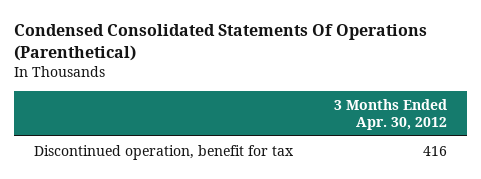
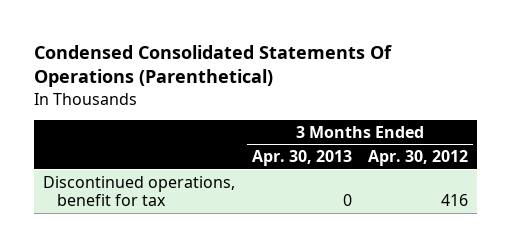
- | 3 Months Ended Apr. 30, 2012
+ | 3 Months Ended Apr. 30, 2013 | 3 Months Ended Apr. 30, 2012
- Discontinued operation, benefit for tax | 416
+ Discontinued operations, benefit for tax | 0 | 416

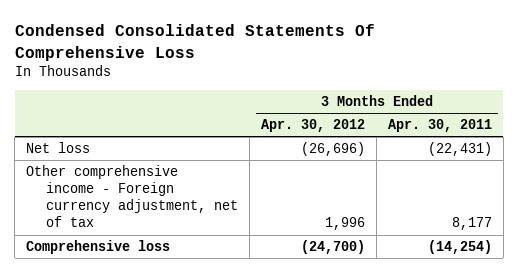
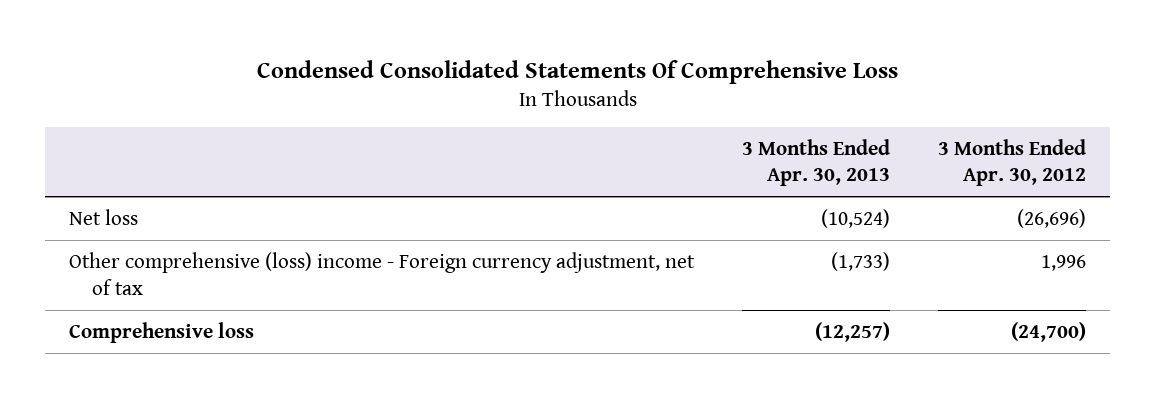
- | 3 Months Ended Apr. 30, 2012 | 3 Months Ended Apr. 30, 2011
+ | 3 Months Ended Apr. 30, 2013 | 3 Months Ended Apr. 30, 2012
- Other comprehensive income - Foreign currency adjustment, net of tax | 1,996 | 8,177
+ Other comprehensive (loss) income - Foreign currency adjustment, net of tax | (1,733) | 1,996

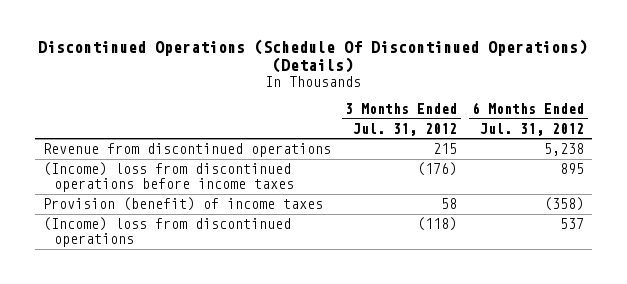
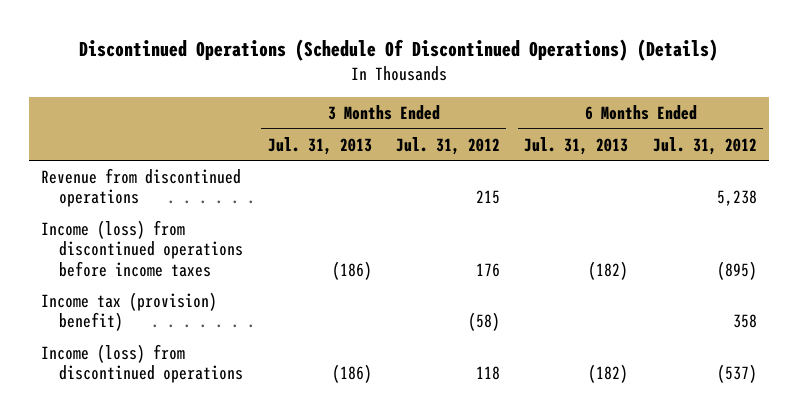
- | 3 Months Ended Jul. 31, 2012 | 6 Months Ended Jul. 31, 2012
+ | 3 Months Ended Jul. 31, 2013 | 3 Months Ended Jul. 31, 2012 | 6 Months Ended Jul. 31, 2013 | 6 Months Ended Jul. 31, 2012
- (Income) loss from discontinued operations before income taxes | (176) | 895
- Provision (benefit) of income taxes | 58 | (358)
- (Income) loss from discontinued operations | (118) | 537
+ Income (loss) from discontinued operations before income taxes | (186) | 176 | (182) | (895)
+ Income tax (provision) benefit) | | (58) | | 358
+ Income (loss) from discontinued operations | (186) | 118 | (182) | (537)

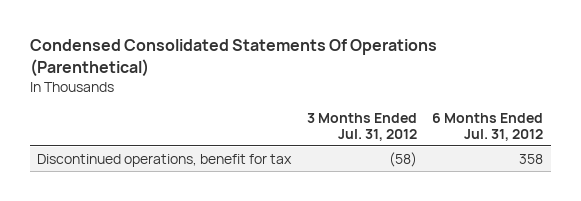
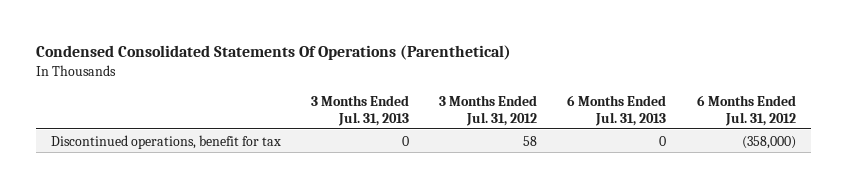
- | 3 Months Ended Jul. 31, 2012 | 6 Months Ended Jul. 31, 2012
+ | 3 Months Ended Jul. 31, 2013 | 3 Months Ended Jul. 31, 2012 | 6 Months Ended Jul. 31, 2013 | 6 Months Ended Jul. 31, 2012
- Discontinued operations, benefit for tax | (58) | 358
+ Discontinued operations, benefit for tax | 0 | 58 | 0 | (358,000)

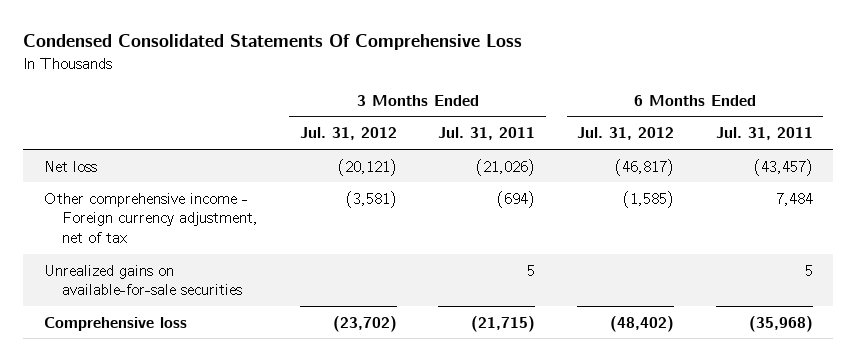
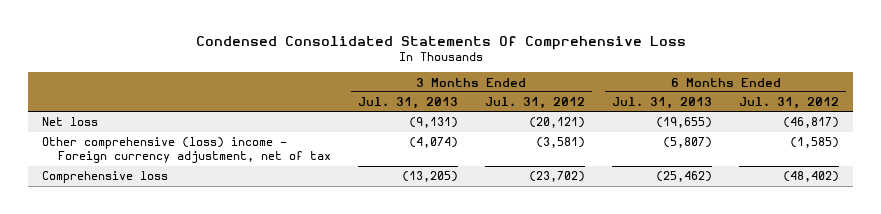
- | 3 Months Ended Jul. 31, 2012 | 3 Months Ended Jul. 31, 2011 | 6 Months Ended Jul. 31, 2012 | 6 Months Ended Jul. 31, 2011
+ | 3 Months Ended Jul. 31, 2013 | 3 Months Ended Jul. 31, 2012 | 6 Months Ended Jul. 31, 2013 | 6 Months Ended Jul. 31, 2012
- Other comprehensive income - Foreign currency adjustment, net of tax | (3,581) | (694) | (1,585) | 7,484
- Unrealized gains on available-for-sale securities | | 5 | | 5
+ Other comprehensive (loss) income - Foreign currency adjustment, net of tax | (4,074) | (3,581) | (5,807) | (1,585)

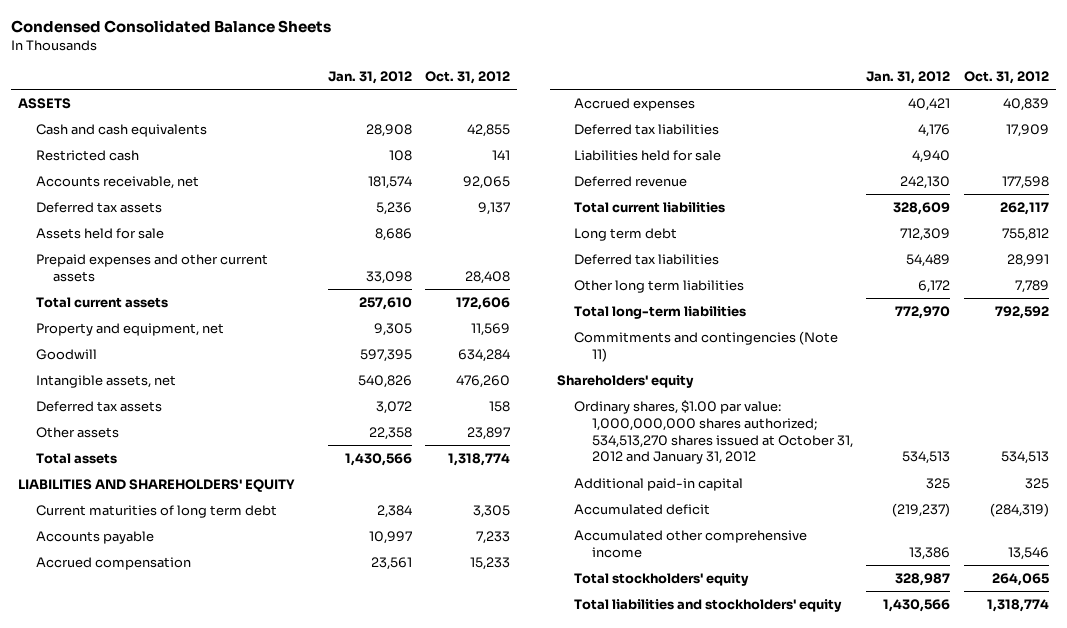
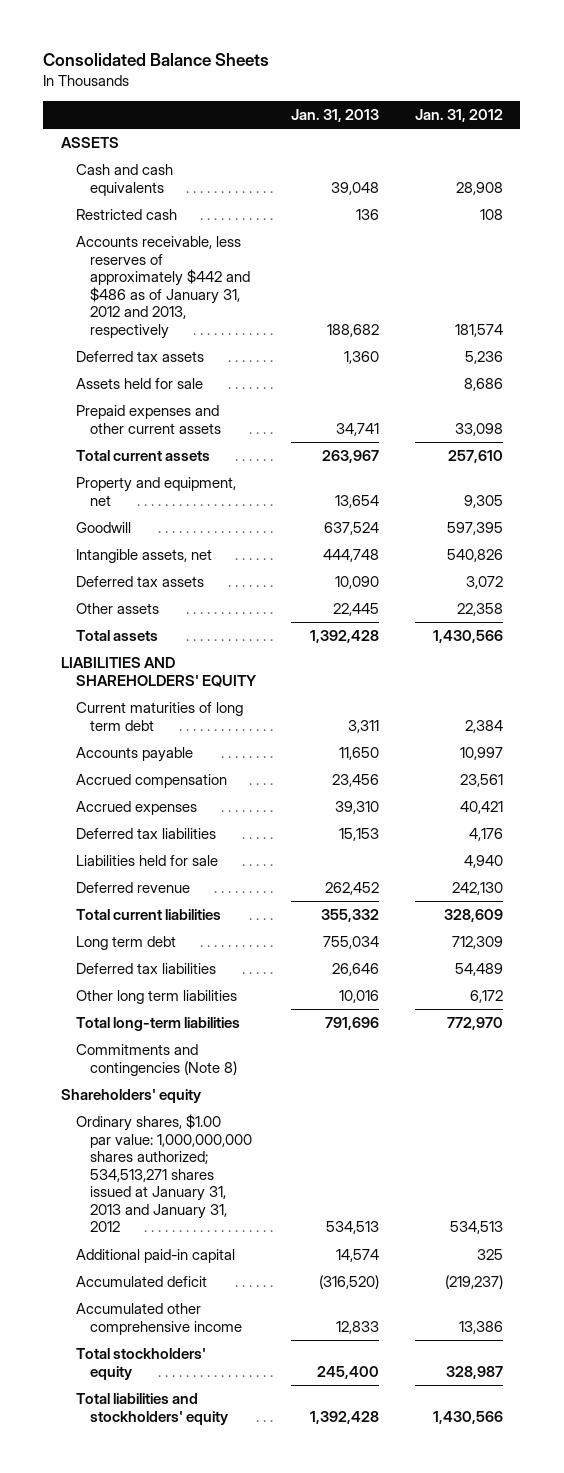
- Condensed Consolidated Balance Sheets
+ Consolidated Balance Sheets
- | Jan. 31, 2012 | Oct. 31, 2012
+ | Jan. 31, 2013 | Jan. 31, 2012
- Accounts receivable, net | 181,574 | 92,065
+ Accounts receivable, less reserves of approximately $442 and $486 as of January 31, 2012 and 2013, respectively | 188,682 | 181,574
- Commitments and contingencies (Note 11)
+ Commitments and contingencies (Note 8)
- Ordinary shares, $1.00 par value: 1,000,000,000 shares authorized; 534,513,270 shares issued at October 31, 2012 and January 31, 2012 | 534,513 | 534,513
+ Ordinary shares, $1.00 par value: 1,000,000,000 shares authorized; 534,513,271 shares issued at January 31, 2013 and January 31, 2012 | 534,513 | 534,513

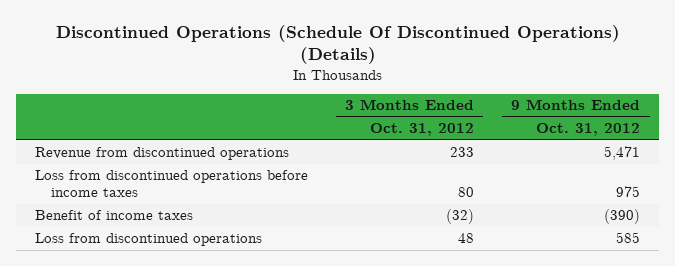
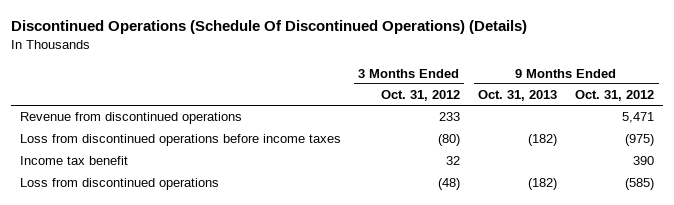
- | 3 Months Ended Oct. 31, 2012 | 9 Months Ended Oct. 31, 2012
+ | 3 Months Ended Oct. 31, 2012 | 9 Months Ended Oct. 31, 2013 | 9 Months Ended Oct. 31, 2012
- Loss from discontinued operations before income taxes | 80 | 975
- Benefit of income taxes | (32) | (390)
- Loss from discontinued operations | 48 | 585
+ Loss from discontinued operations before income taxes | (80) | (182) | (975)
+ Income tax benefit | 32 | | 390
+ Loss from discontinued operations | (48) | (182) | (585)

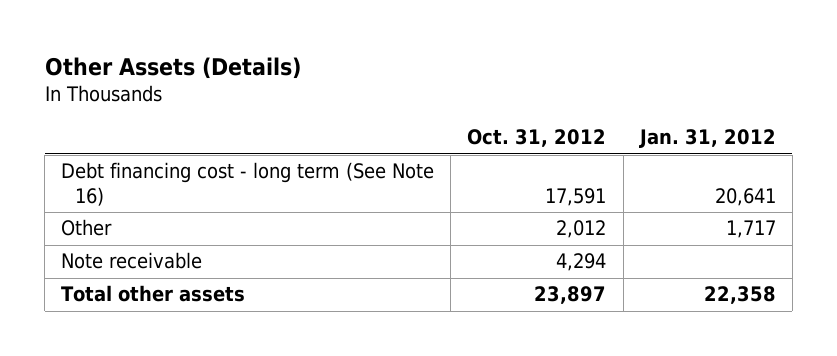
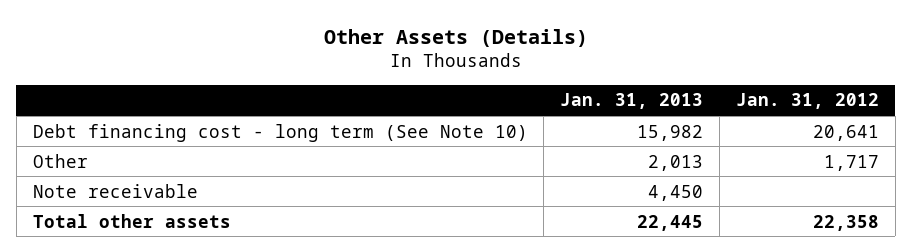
- | Oct. 31, 2012 | Jan. 31, 2012
+ | Jan. 31, 2013 | Jan. 31, 2012
- Debt financing cost - long term (See Note 16) | 17,591 | 20,641
+ Debt financing cost - long term (See Note 10) | 15,982 | 20,641

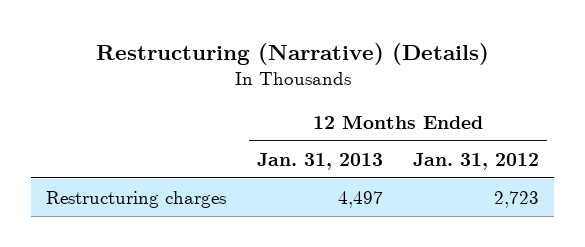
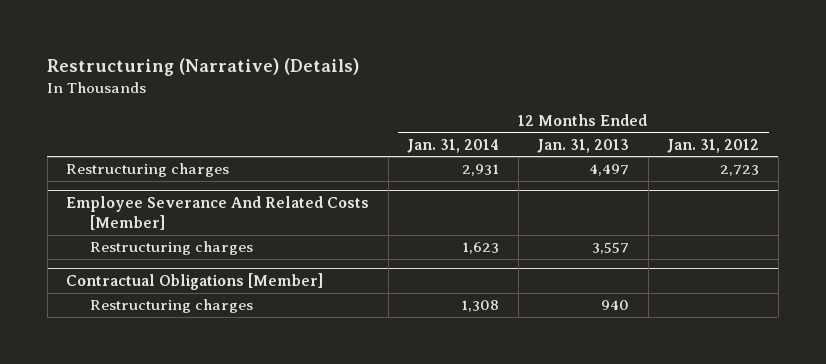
- | 12 Months Ended Jan. 31, 2013 | 12 Months Ended Jan. 31, 2012
+ | 12 Months Ended Jan. 31, 2014 | 12 Months Ended Jan. 31, 2013 | 12 Months Ended Jan. 31, 2012
+ Employee Severance And Related Costs [Member]
+ Restructuring charges | 1,623 | 3,557 |
+ Contractual Obligations [Member]
+ Restructuring charges | 1,308 | 940 |

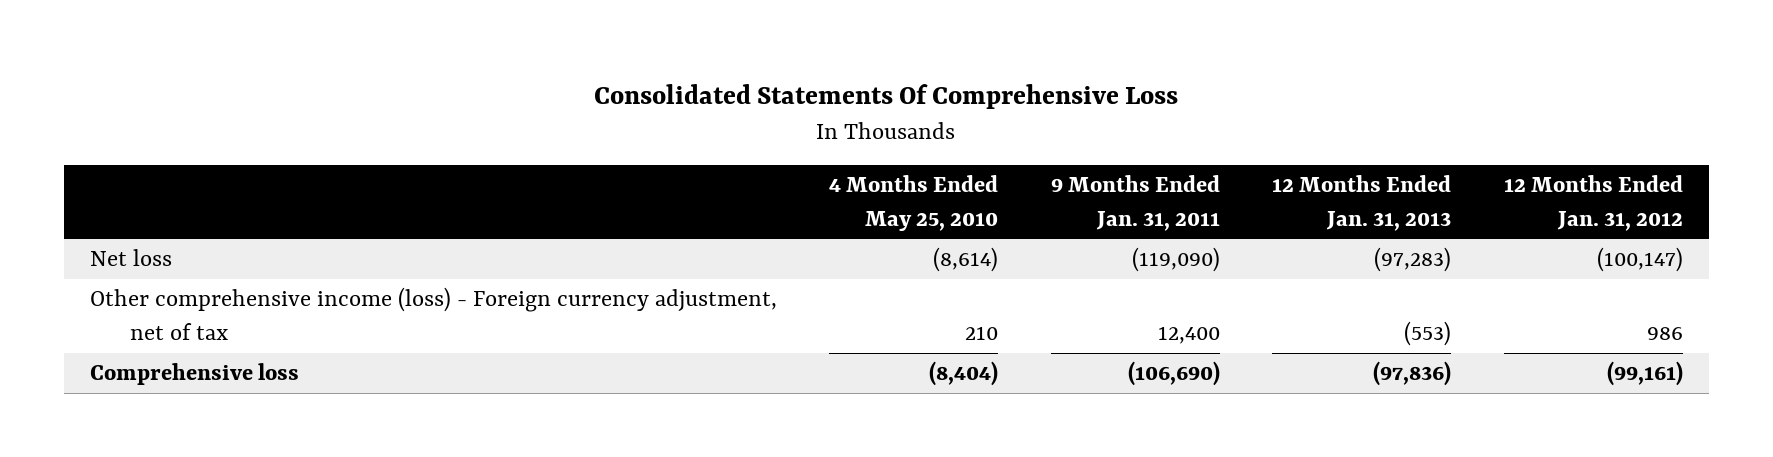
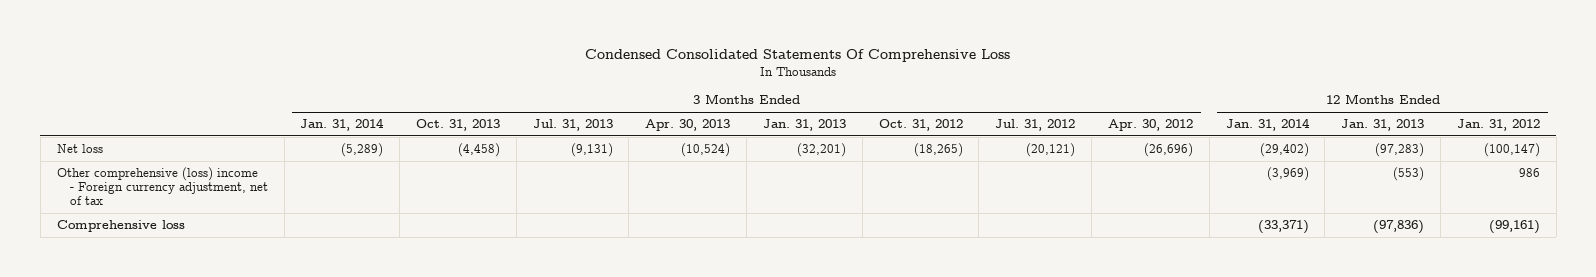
- Consolidated Statements Of Comprehensive Loss
+ Condensed Consolidated Statements Of Comprehensive Loss
- | 4 Months Ended May 25, 2010 | 9 Months Ended Jan. 31, 2011 | 12 Months Ended Jan. 31, 2013 | 12 Months Ended Jan. 31, 2012
+ | 3 Months Ended Jan. 31, 2014 | 3 Months Ended Oct. 31, 2013 | 3 Months Ended Jul. 31, 2013 | 3 Months Ended Apr. 30, 2013 | 3 Months Ended Jan. 31, 2013 | 3 Months Ended Oct. 31, 2012 | 3 Months Ended Jul. 31, 2012 | 3 Months Ended Apr. 30, 2012 | 12 Months Ended Jan. 31, 2014 | 12 Months Ended Jan. 31, 2013 | 12 Months Ended Jan. 31, 2012
- Other comprehensive income (loss) - Foreign currency adjustment, net of tax | 210 | 12,400 | (553) | 986
+ Other comprehensive (loss) income - Foreign currency adjustment, net of tax | | | | | | | | | (3,969) | (553) | 986

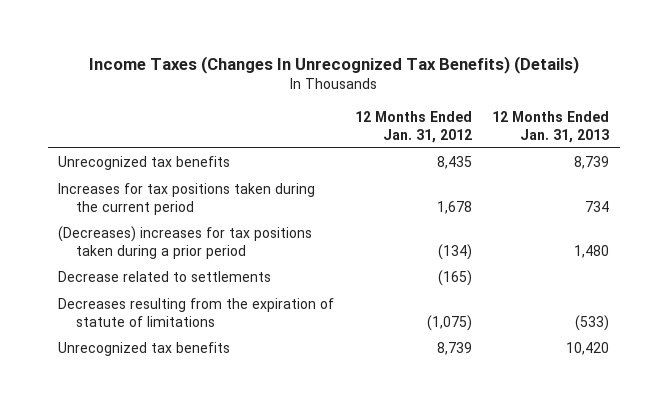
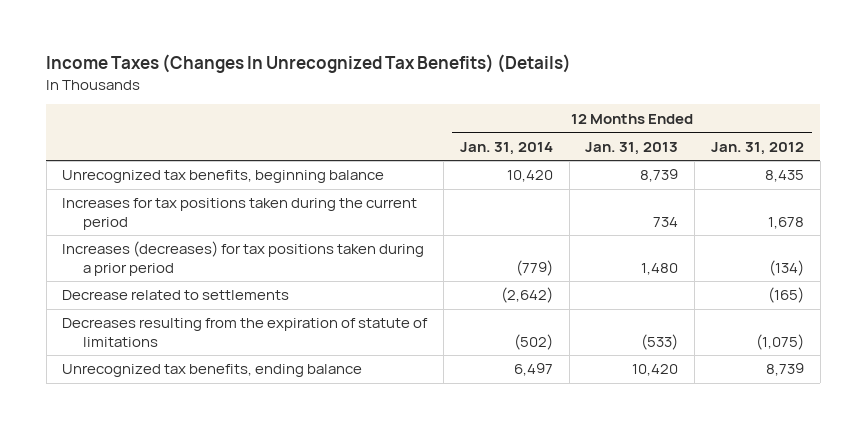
- | 12 Months Ended Jan. 31, 2012 | 12 Months Ended Jan. 31, 2013
+ | 12 Months Ended Jan. 31, 2014 | 12 Months Ended Jan. 31, 2013 | 12 Months Ended Jan. 31, 2012
- Unrecognized tax benefits | 8,435 | 8,739
+ Unrecognized tax benefits, beginning balance | 10,420 | 8,739 | 8,435
- (Decreases) increases for tax positions taken during a prior period | (134) | 1,480
+ Increases (decreases) for tax positions taken during a prior period | (779) | 1,480 | (134)
- Unrecognized tax benefits | 8,739 | 10,420
+ Unrecognized tax benefits, ending balance | 6,497 | 10,420 | 8,739

